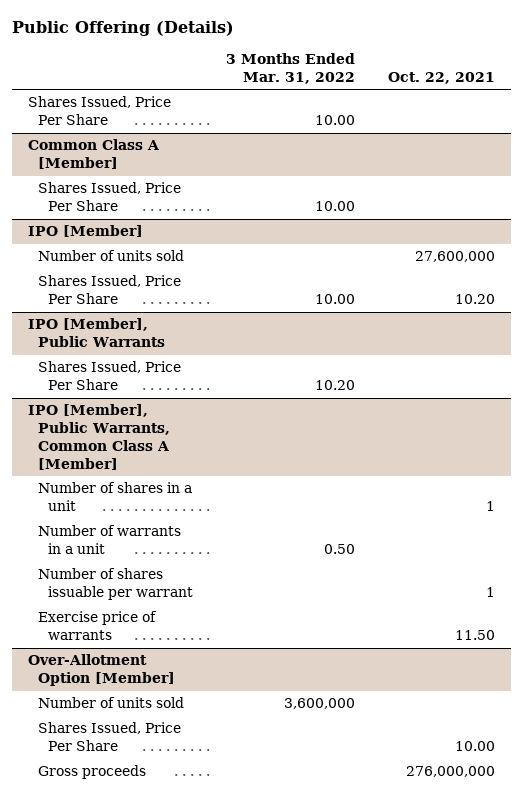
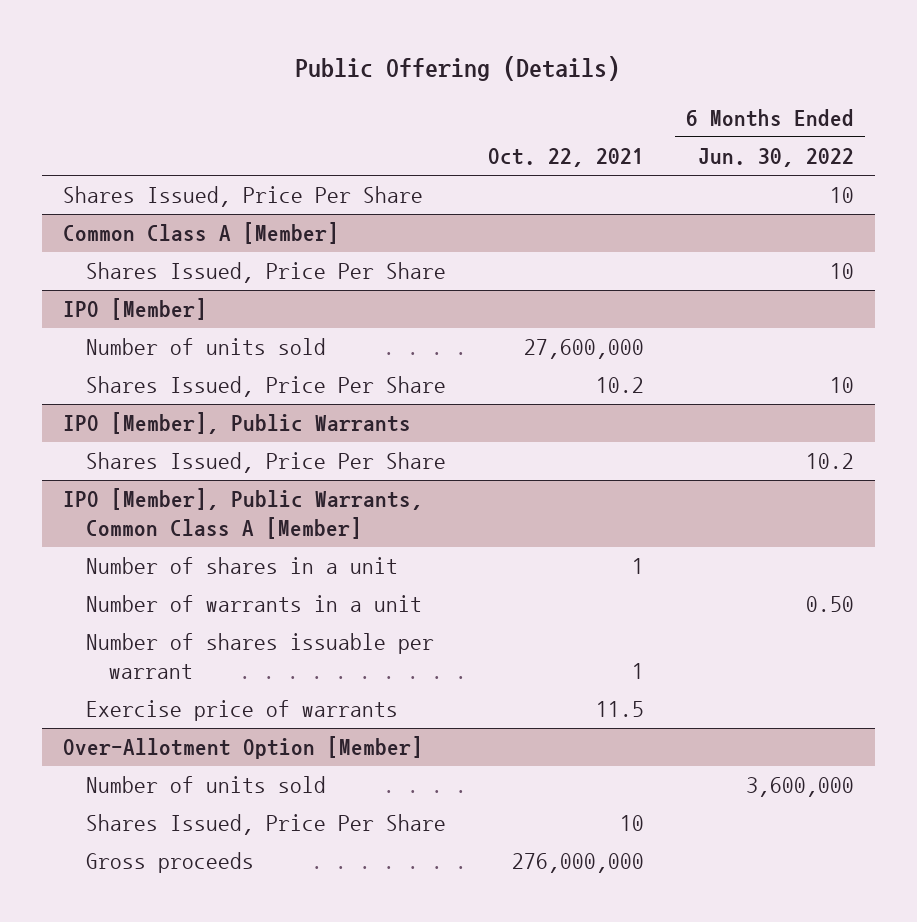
- | 3 Months Ended Mar. 31, 2022 | Oct. 22, 2021
+ | Oct. 22, 2021 | 6 Months Ended Jun. 30, 2022
@ IPO [Member]
- Shares Issued, Price Per Share | 10.00 | 10.20
+ Shares Issued, Price Per Share | 10.2 | 10
@ IPO [Member], Public Warrants, Common Class A [Member]
- Exercise price of warrants | | 11.50
+ Exercise price of warrants | 11.5 |
@ Over-Allotment Option [Member]
- Shares Issued, Price Per Share | | 10.00
+ Shares Issued, Price Per Share | 10 |

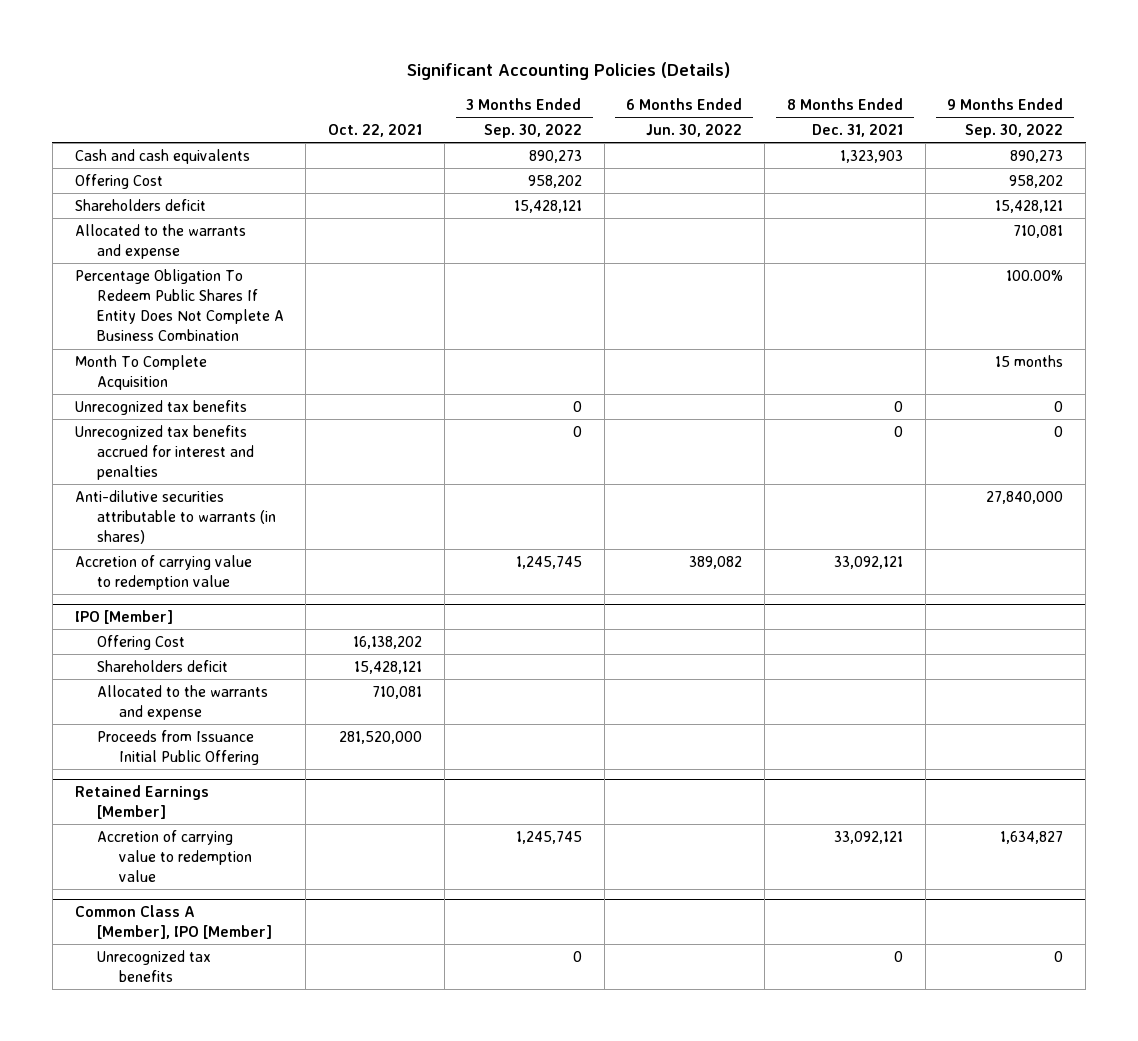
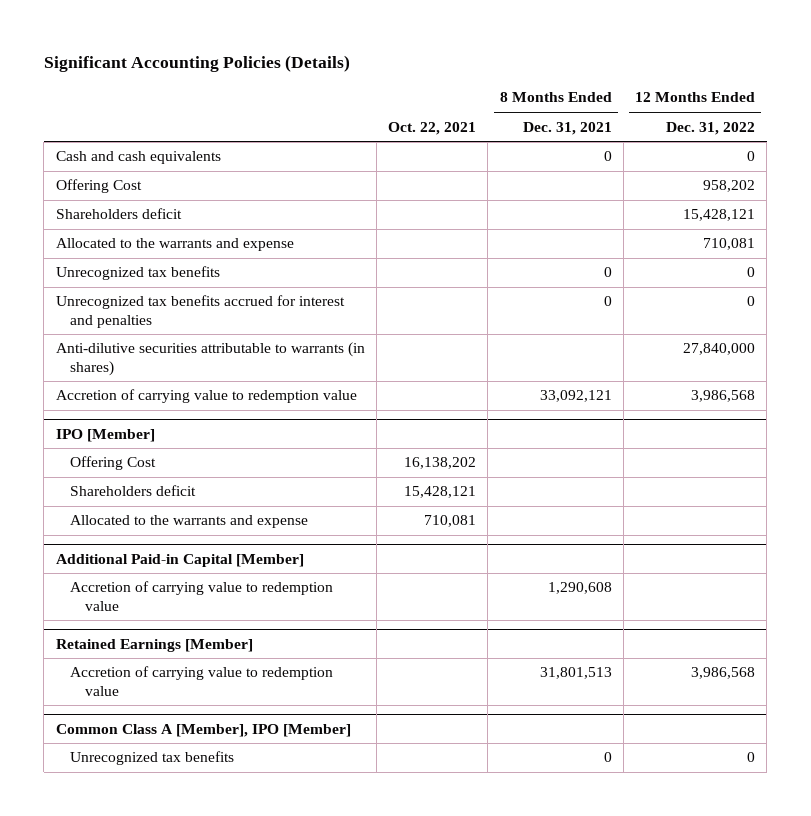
- | Oct. 22, 2021 | 3 Months Ended Sep. 30, 2022 | 6 Months Ended Jun. 30, 2022 | 8 Months Ended Dec. 31, 2021 | 9 Months Ended Sep. 30, 2022
+ | Oct. 22, 2021 | 8 Months Ended Dec. 31, 2021 | 12 Months Ended Dec. 31, 2022
- Cash and cash equivalents | | 890,273 | | 1,323,903 | 890,273
+ Cash and cash equivalents | | 0 | 0
- Percentage Obligation To Redeem Public Shares If Entity Does Not Complete A Business Combination | | | | | 100.00%
- Month To Complete Acquisition | | | | | 15 months
@ IPO [Member]
- Proceeds from Issuance Initial Public Offering | 281,520,000 | | | |
+ Additional Paid-in Capital [Member]
+ Accretion of carrying value to redemption value | | 1,290,608 |
@ Retained Earnings [Member]
- Accretion of carrying value to redemption value | | 1,245,745 | | 33,092,121 | 1,634,827
+ Accretion of carrying value to redemption value | | 31,801,513 | 3,986,568

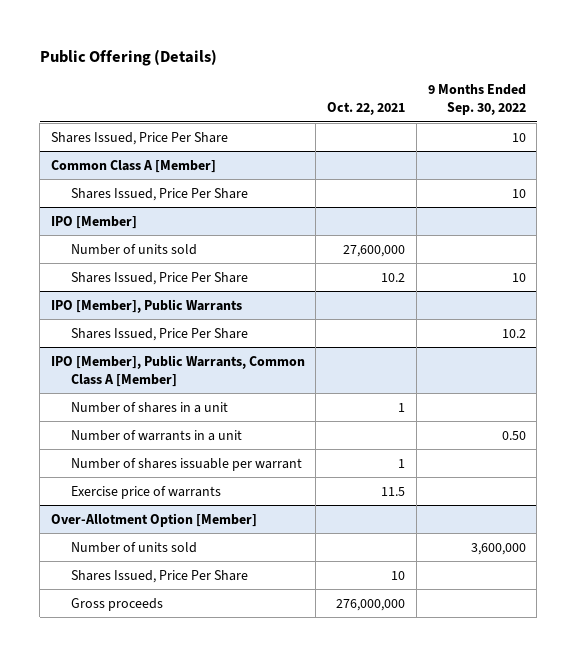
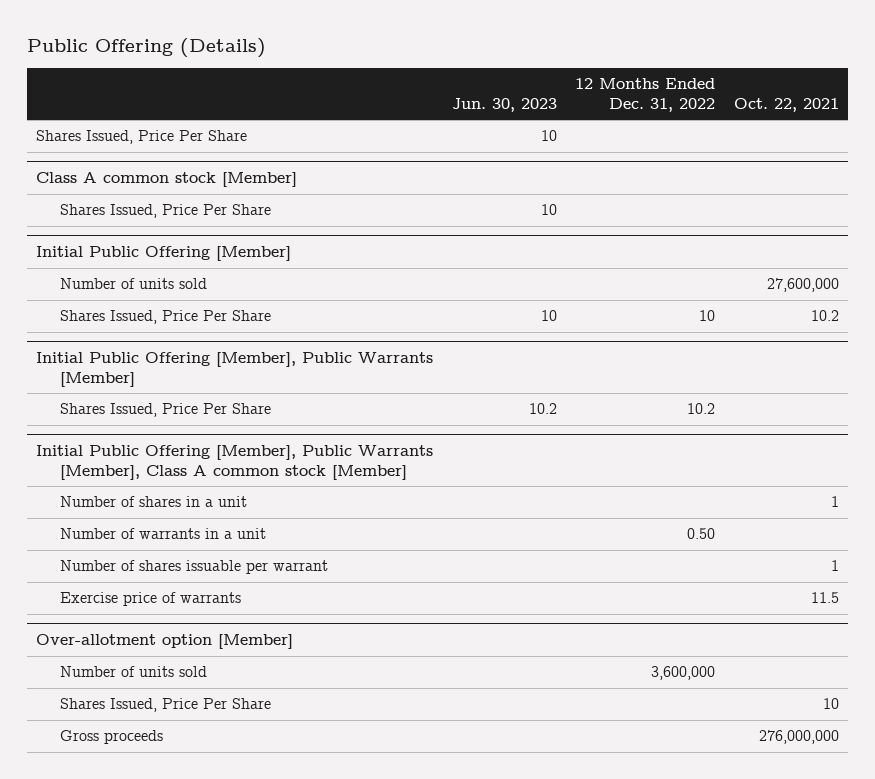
- | Oct. 22, 2021 | 9 Months Ended Sep. 30, 2022
+ | Jun. 30, 2023 | 12 Months Ended Dec. 31, 2022 | Oct. 22, 2021
- Common Class A [Member]
+ Class A common stock [Member]
- IPO [Member]
+ Initial Public Offering [Member]
- IPO [Member], Public Warrants
- Shares Issued, Price Per Share | | 10.2
- IPO [Member], Public Warrants, Common Class A [Member]
+ Initial Public Offering [Member], Public Warrants [Member]
+ Shares Issued, Price Per Share | 10.2 | 10.2 |
+ Initial Public Offering [Member], Public Warrants [Member], Class A common stock [Member]
- Over-Allotment Option [Member]
+ Over-allotment option [Member]

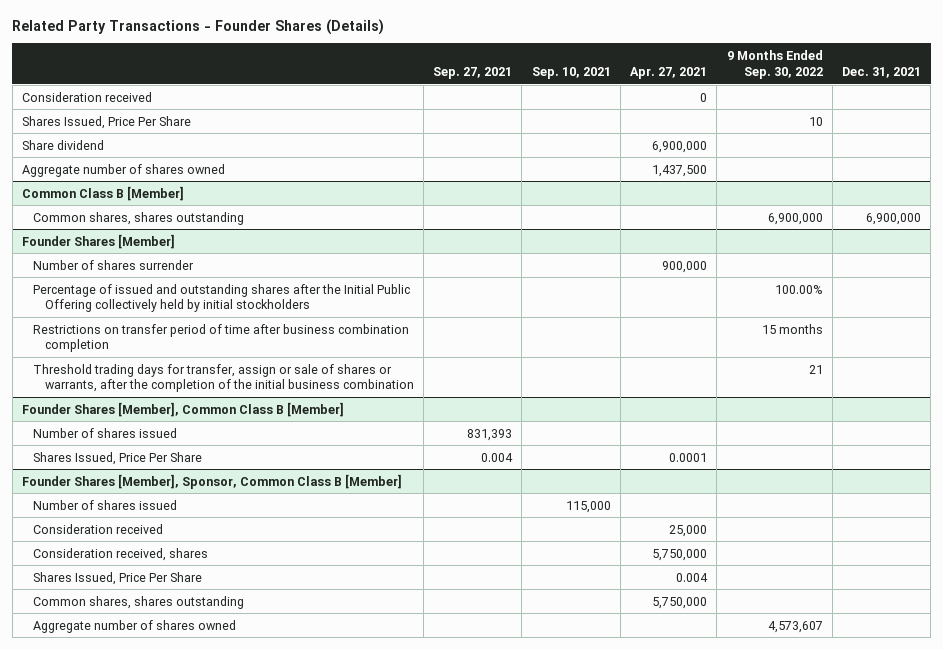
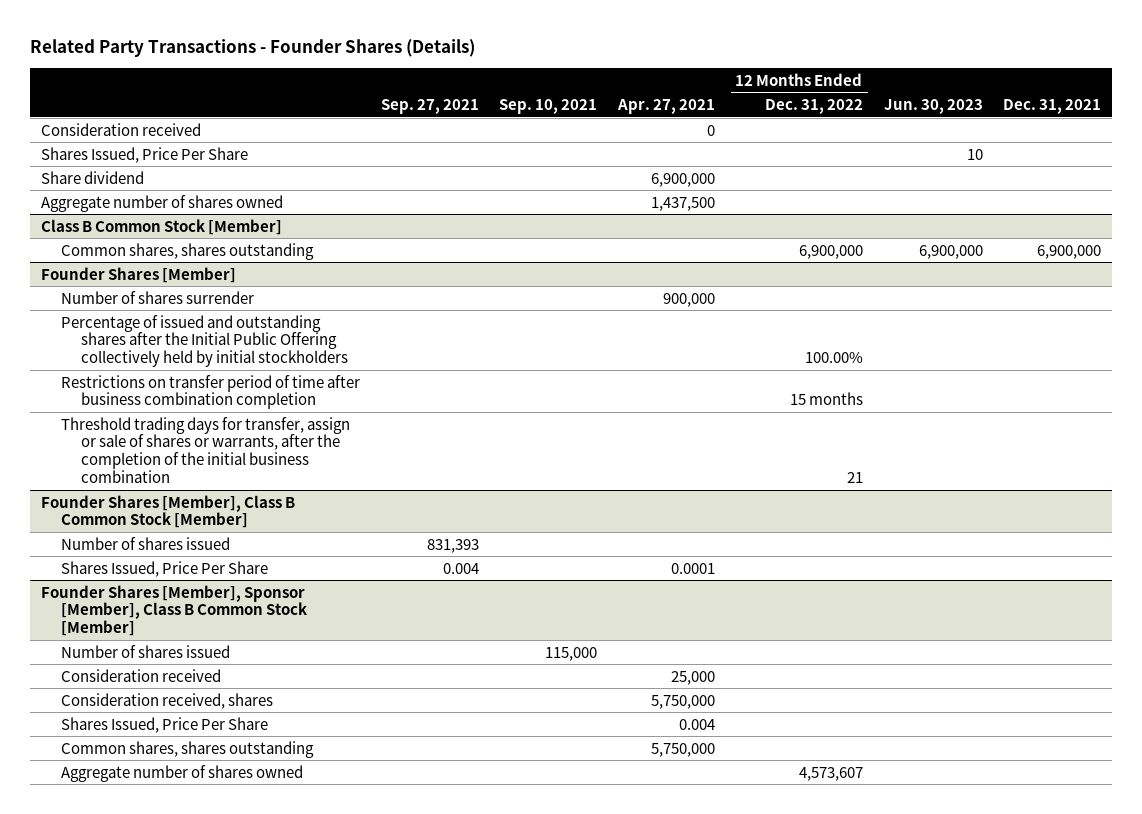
- | Sep. 27, 2021 | Sep. 10, 2021 | Apr. 27, 2021 | 9 Months Ended Sep. 30, 2022 | Dec. 31, 2021
+ | Sep. 27, 2021 | Sep. 10, 2021 | Apr. 27, 2021 | 12 Months Ended Dec. 31, 2022 | Jun. 30, 2023 | Dec. 31, 2021
- Common Class B [Member]
+ Class B Common Stock [Member]
- Founder Shares [Member], Common Class B [Member]
+ Founder Shares [Member], Class B Common Stock [Member]
- Founder Shares [Member], Sponsor, Common Class B [Member]
+ Founder Shares [Member], Sponsor [Member], Class B Common Stock [Member]

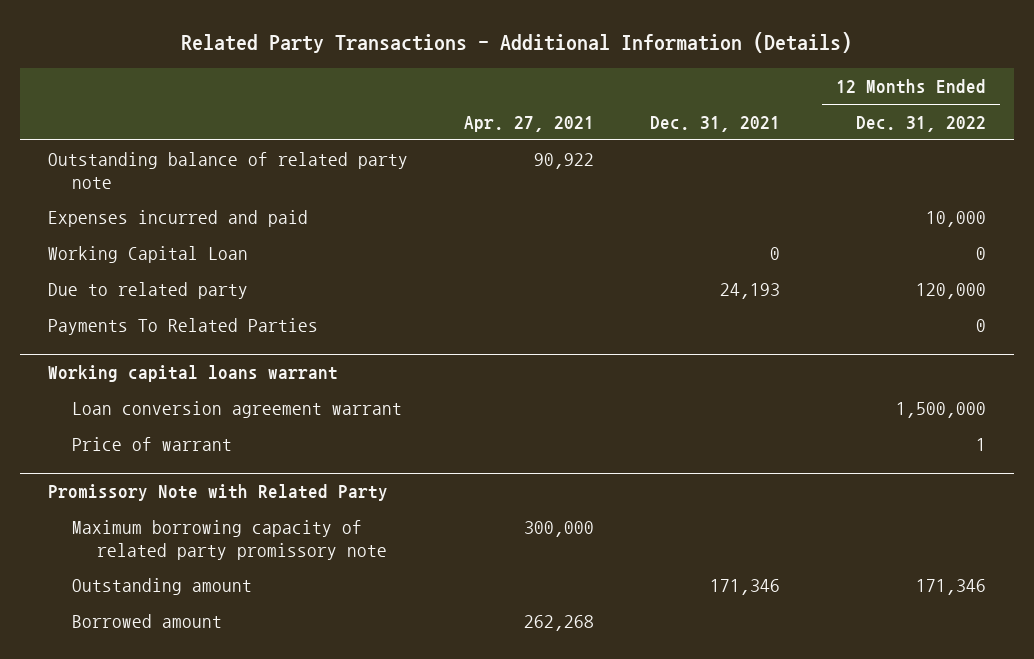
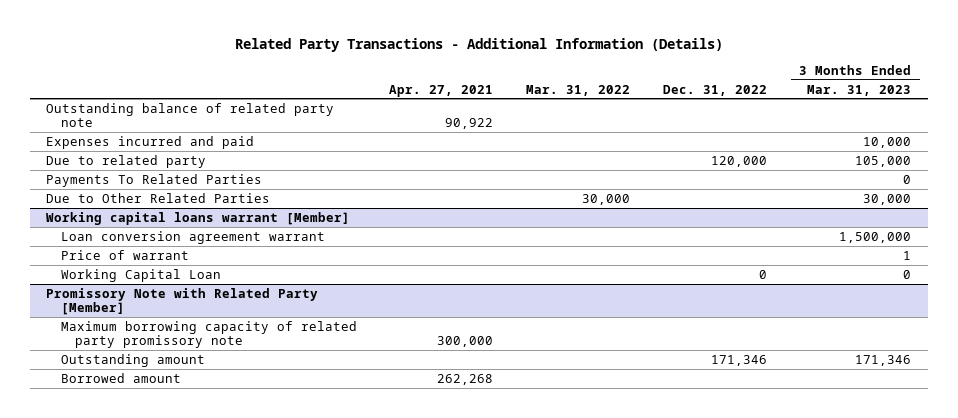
- | Apr. 27, 2021 | Dec. 31, 2021 | 12 Months Ended Dec. 31, 2022
+ | Apr. 27, 2021 | Mar. 31, 2022 | Dec. 31, 2022 | 3 Months Ended Mar. 31, 2023
- Working Capital Loan | | 0 | 0
- Working capital loans warrant
+ Due to Other Related Parties | | 30,000 | | 30,000
+ Working capital loans warrant [Member]
- Promissory Note with Related Party
+ Working Capital Loan | | | 0 | 0
+ Promissory Note with Related Party [Member]

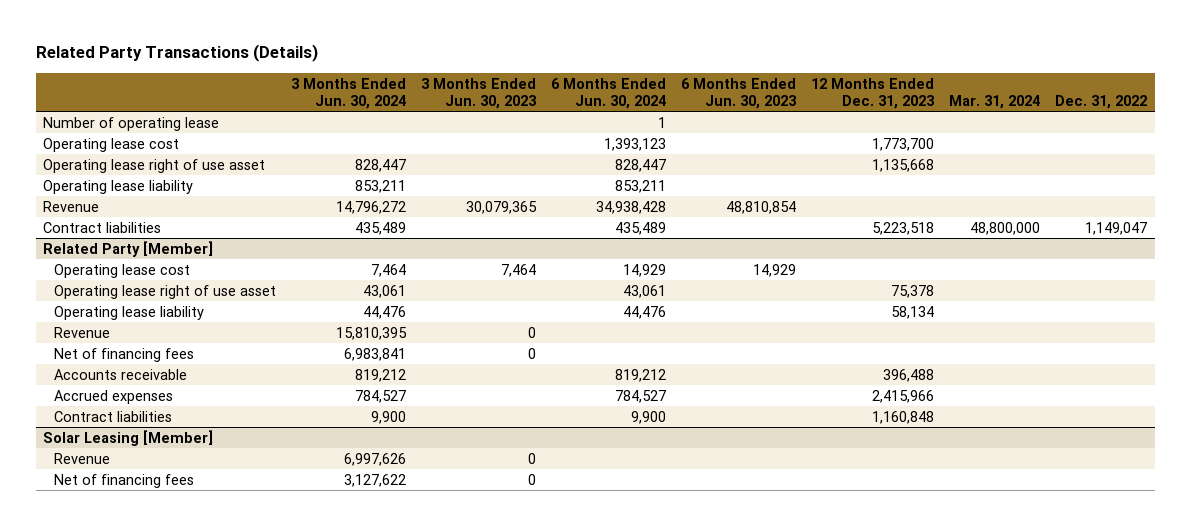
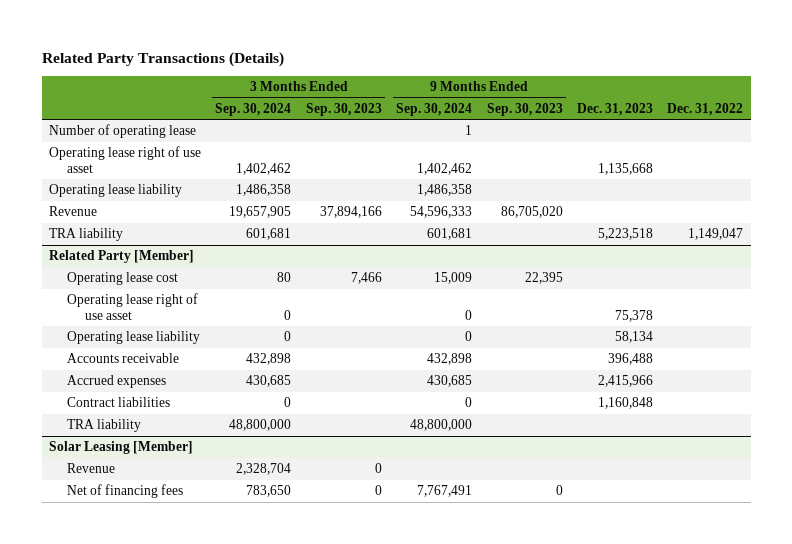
- | 3 Months Ended Jun. 30, 2024 | 3 Months Ended Jun. 30, 2023 | 6 Months Ended Jun. 30, 2024 | 6 Months Ended Jun. 30, 2023 | 12 Months Ended Dec. 31, 2023 | Mar. 31, 2024 | Dec. 31, 2022
+ | 3 Months Ended Sep. 30, 2024 | 3 Months Ended Sep. 30, 2023 | 9 Months Ended Sep. 30, 2024 | 9 Months Ended Sep. 30, 2023 | Dec. 31, 2023 | Dec. 31, 2022
- Operating lease cost | | | 1,393,123 | | 1,773,700 | |
- Contract liabilities | 435,489 | | 435,489 | | 5,223,518 | 48,800,000 | 1,149,047
+ TRA liability | 601,681 | | 601,681 | | 5,223,518 | 1,149,047
@ Related Party [Member]
- Revenue | 15,810,395 | 0 | | | | |
- Net of financing fees | 6,983,841 | 0 | | | | |
+ TRA liability | 48,800,000 | | 48,800,000 | | |

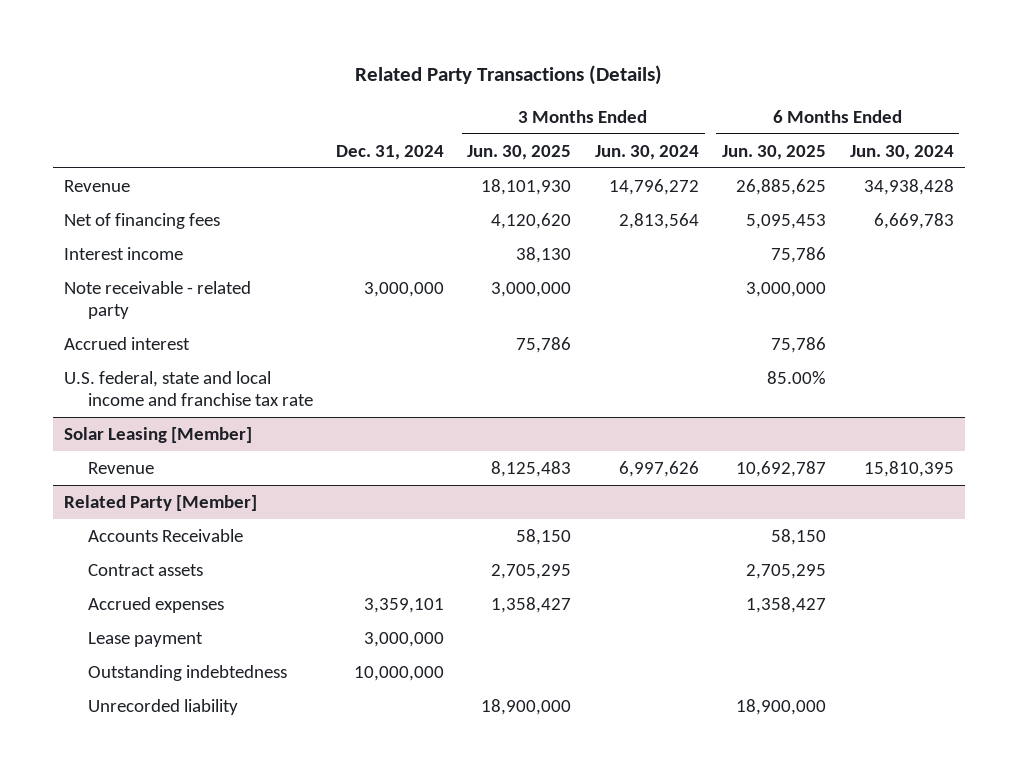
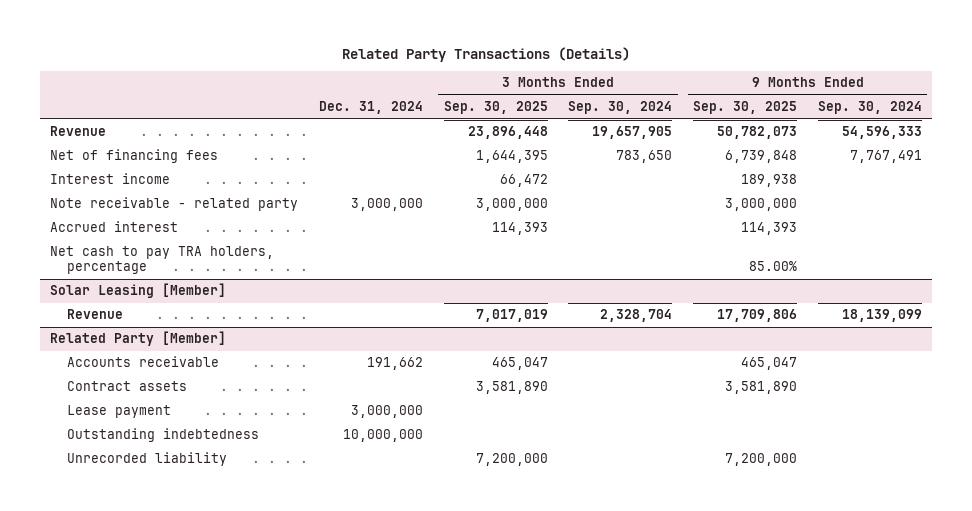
- | Dec. 31, 2024 | 3 Months Ended Jun. 30, 2025 | 3 Months Ended Jun. 30, 2024 | 6 Months Ended Jun. 30, 2025 | 6 Months Ended Jun. 30, 2024
+ | Dec. 31, 2024 | 3 Months Ended Sep. 30, 2025 | 3 Months Ended Sep. 30, 2024 | 9 Months Ended Sep. 30, 2025 | 9 Months Ended Sep. 30, 2024
- U.S. federal, state and local income and franchise tax rate | | | | 85.00% |
+ Net cash to pay TRA holders, percentage | | | | 85.00% |
@ Related Party [Member]
- Accounts Receivable | | 58,150 | | 58,150 |
+ Accounts receivable | 191,662 | 465,047 | | 465,047 |
- Accrued expenses | 3,359,101 | 1,358,427 | | 1,358,427 |

